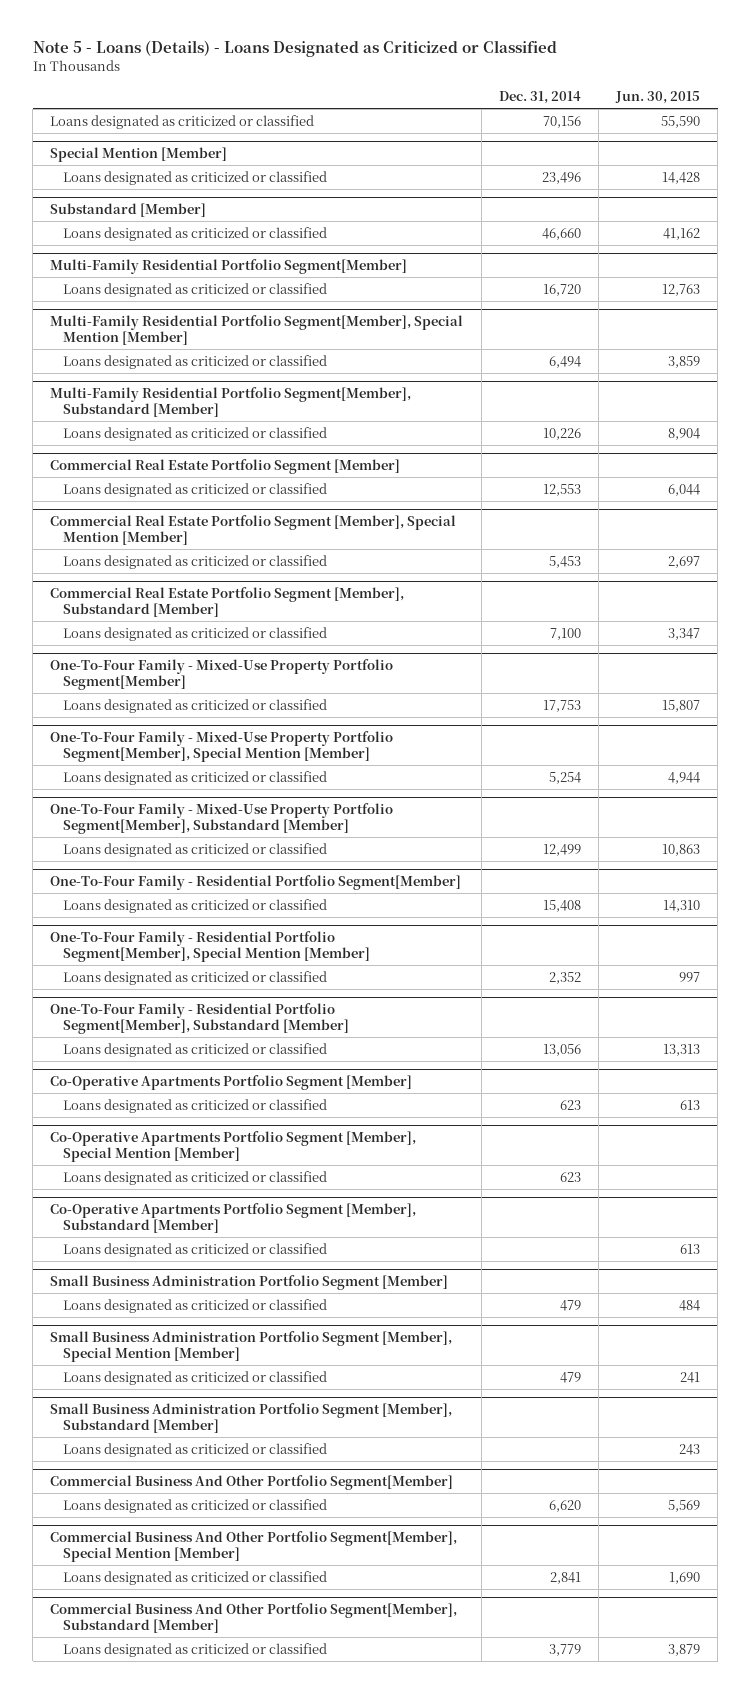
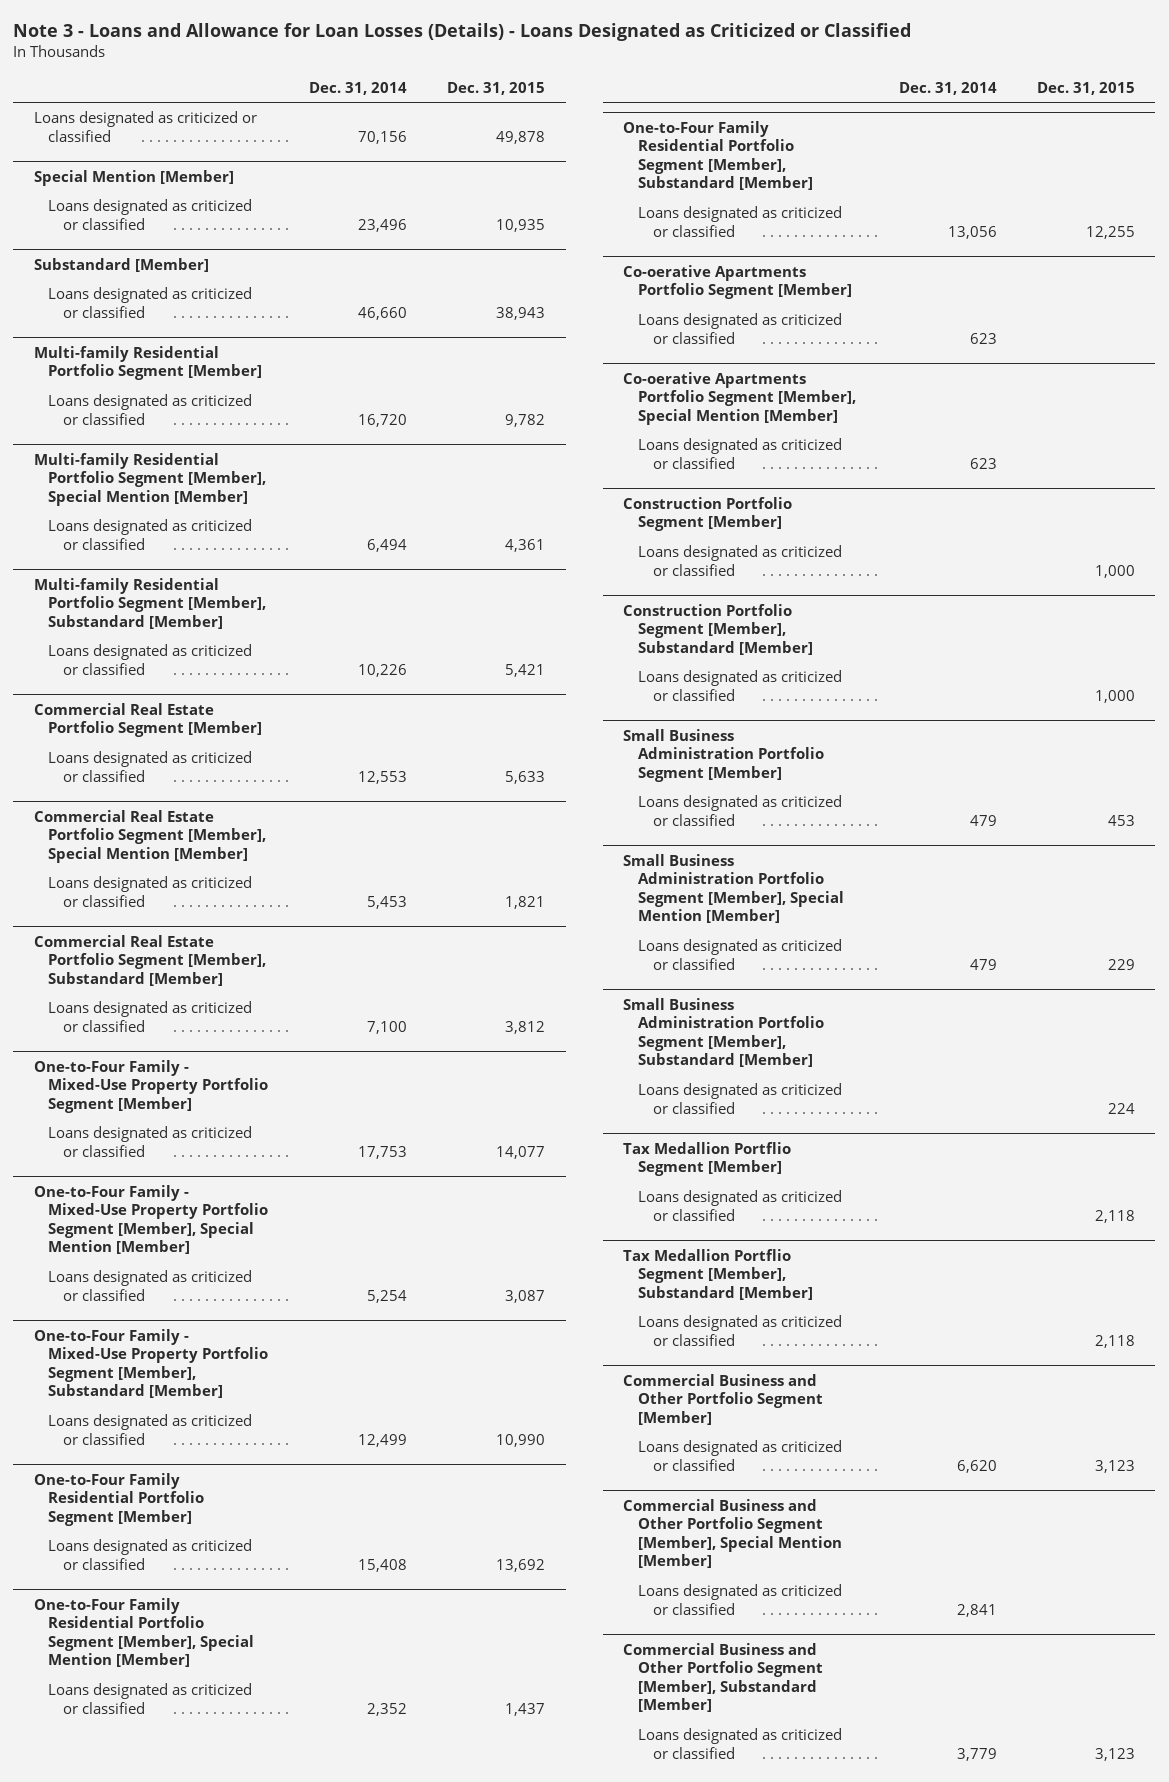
- Note 5 - Loans (Details) - Loans Designated as Criticized or Classified
+ Note 3 - Loans and Allowance for Loan Losses (Details) - Loans Designated as Criticized or Classified
- | Dec. 31, 2014 | Jun. 30, 2015
+ | Dec. 31, 2014 | Dec. 31, 2015
- Multi-Family Residential Portfolio Segment[Member]
+ Multi-family Residential Portfolio Segment [Member]
- Multi-Family Residential Portfolio Segment[Member], Special Mention [Member]
+ Multi-family Residential Portfolio Segment [Member], Special Mention [Member]
- Multi-Family Residential Portfolio Segment[Member], Substandard [Member]
+ Multi-family Residential Portfolio Segment [Member], Substandard [Member]
- One-To-Four Family - Mixed-Use Property Portfolio Segment[Member]
+ One-to-Four Family - Mixed-Use Property Portfolio Segment [Member]
- One-To-Four Family - Mixed-Use Property Portfolio Segment[Member], Special Mention [Member]
+ One-to-Four Family - Mixed-Use Property Portfolio Segment [Member], Special Mention [Member]
- One-To-Four Family - Mixed-Use Property Portfolio Segment[Member], Substandard [Member]
+ One-to-Four Family - Mixed-Use Property Portfolio Segment [Member], Substandard [Member]
- One-To-Four Family - Residential Portfolio Segment[Member]
+ One-to-Four Family Residential Portfolio Segment [Member]
- One-To-Four Family - Residential Portfolio Segment[Member], Special Mention [Member]
+ One-to-Four Family Residential Portfolio Segment [Member], Special Mention [Member]
- One-To-Four Family - Residential Portfolio Segment[Member], Substandard [Member]
+ One-to-Four Family Residential Portfolio Segment [Member], Substandard [Member]
- Co-Operative Apartments Portfolio Segment [Member]
+ Co-oerative Apartments Portfolio Segment [Member]
- Co-Operative Apartments Portfolio Segment [Member], Special Mention [Member]
+ Co-oerative Apartments Portfolio Segment [Member], Special Mention [Member]
- Co-Operative Apartments Portfolio Segment [Member], Substandard [Member]
+ Construction Portfolio Segment [Member]
+ Construction Portfolio Segment [Member], Substandard [Member]
+ Loans designated as criticized or classified | | 1,000
- Commercial Business And Other Portfolio Segment[Member]
+ Tax Medallion Portflio Segment [Member]
+ Loans designated as criticized or classified | | 2,118
+ Tax Medallion Portflio Segment [Member], Substandard [Member]
+ Loans designated as criticized or classified | | 2,118
+ Commercial Business and Other Portfolio Segment [Member]
- Commercial Business And Other Portfolio Segment[Member], Special Mention [Member]
+ Commercial Business and Other Portfolio Segment [Member], Special Mention [Member]
- Commercial Business And Other Portfolio Segment[Member], Substandard [Member]
+ Commercial Business and Other Portfolio Segment [Member], Substandard [Member]

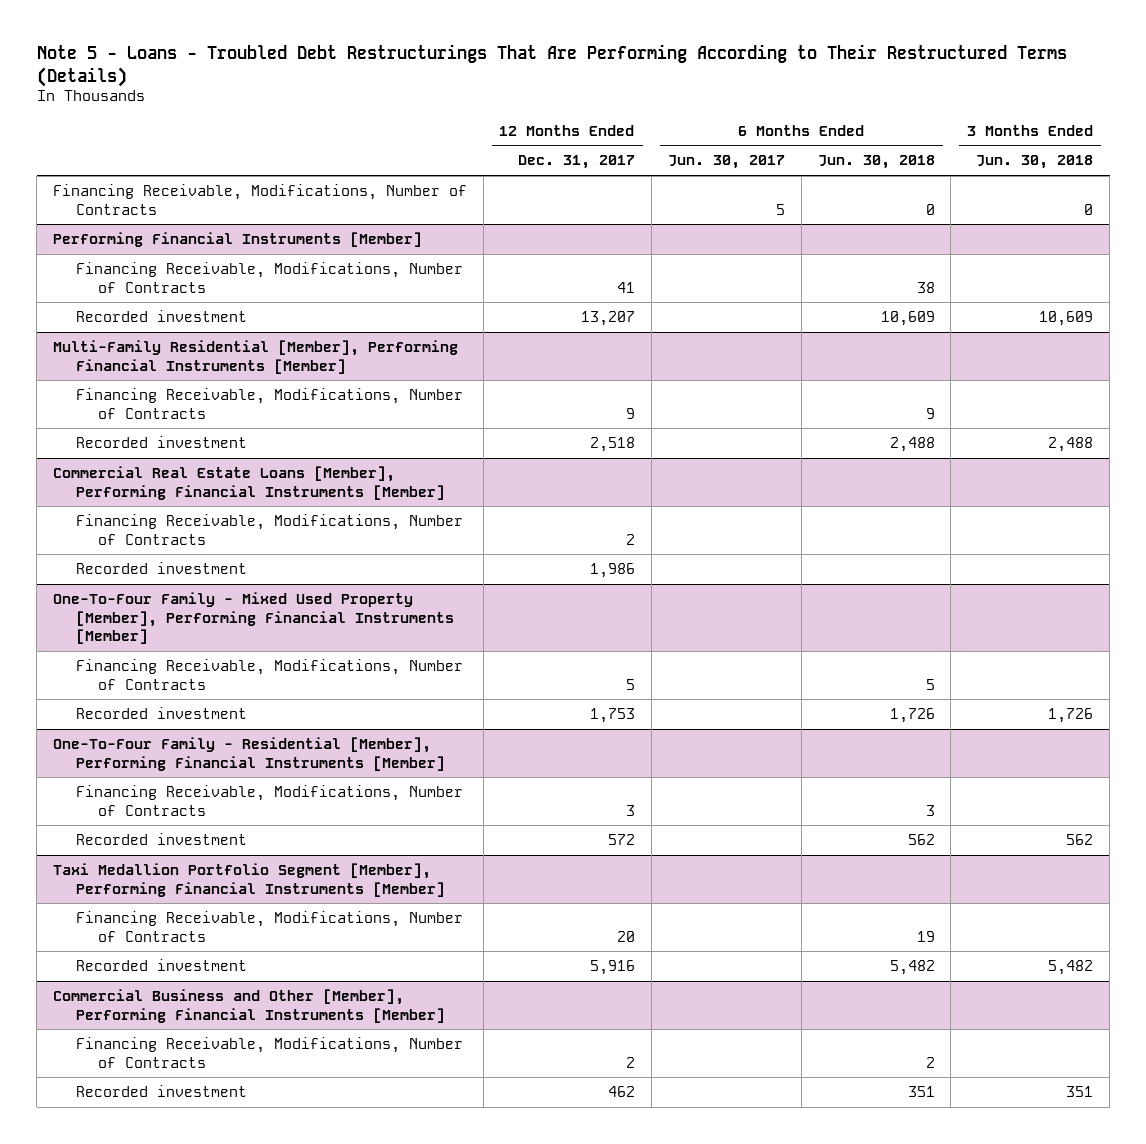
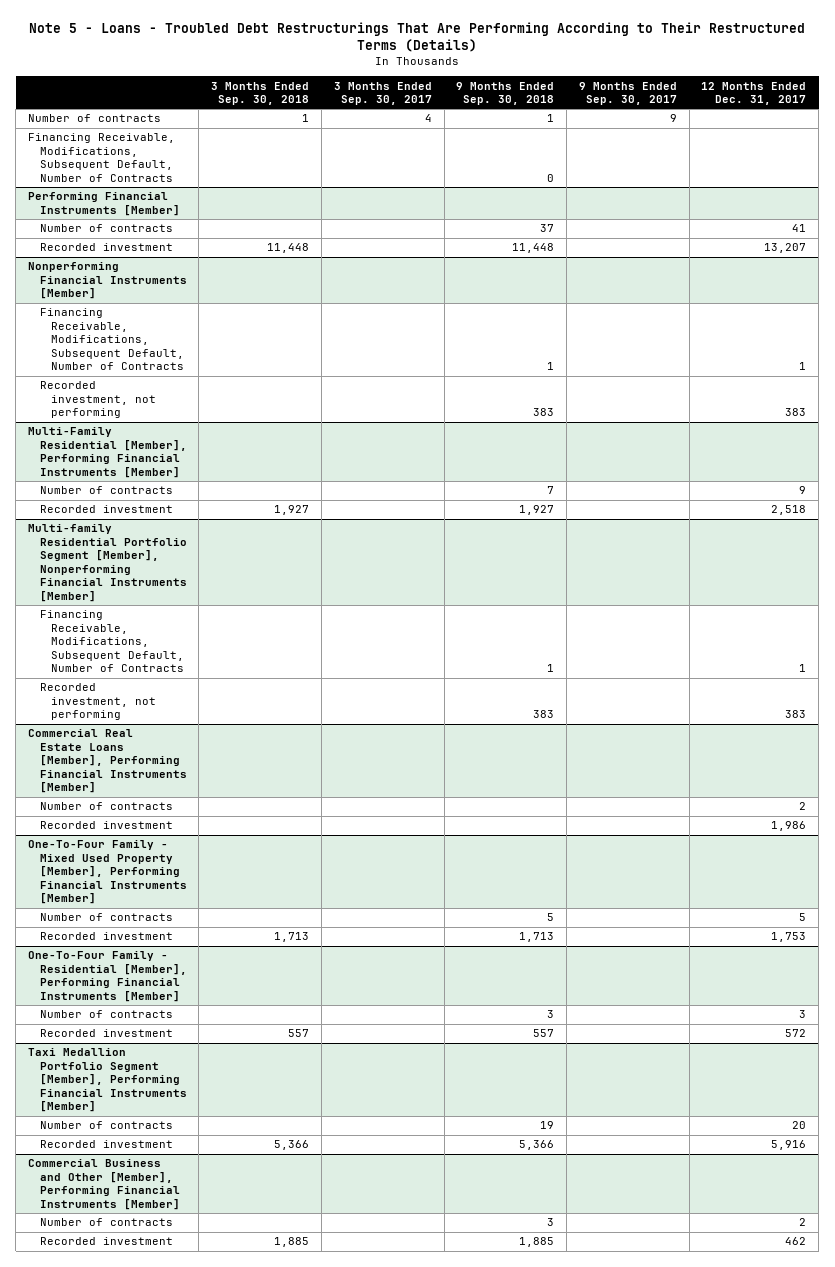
- | 12 Months Ended Dec. 31, 2017 | 6 Months Ended Jun. 30, 2017 | 6 Months Ended Jun. 30, 2018 | 3 Months Ended Jun. 30, 2018
+ | 3 Months Ended Sep. 30, 2018 | 3 Months Ended Sep. 30, 2017 | 9 Months Ended Sep. 30, 2018 | 9 Months Ended Sep. 30, 2017 | 12 Months Ended Dec. 31, 2017
- Financing Receivable, Modifications, Number of Contracts | | 5 | 0 | 0
+ Number of contracts | 1 | 4 | 1 | 9 |
+ Financing Receivable, Modifications, Subsequent Default, Number of Contracts | | | 0 | |
@ Performing Financial Instruments [Member]
- Financing Receivable, Modifications, Number of Contracts | 41 | | 38 |
+ Number of contracts | | | 37 | | 41
+ Nonperforming Financial Instruments [Member]
+ Financing Receivable, Modifications, Subsequent Default, Number of Contracts | | | 1 | | 1
+ Recorded investment, not performing | | | 383 | | 383
@ Multi-Family Residential [Member], Performing Financial Instruments [Member]
- Financing Receivable, Modifications, Number of Contracts | 9 | | 9 |
+ Number of contracts | | | 7 | | 9
+ Multi-family Residential Portfolio Segment [Member], Nonperforming Financial Instruments [Member]
+ Financing Receivable, Modifications, Subsequent Default, Number of Contracts | | | 1 | | 1
+ Recorded investment, not performing | | | 383 | | 383
@ Commercial Real Estate Loans [Member], Performing Financial Instruments [Member]
- Financing Receivable, Modifications, Number of Contracts | 2 | | |
+ Number of contracts | | | | | 2
@ One-To-Four Family - Mixed Used Property [Member], Performing Financial Instruments [Member]
- Financing Receivable, Modifications, Number of Contracts | 5 | | 5 |
+ Number of contracts | | | 5 | | 5
@ One-To-Four Family - Residential [Member], Performing Financial Instruments [Member]
- Financing Receivable, Modifications, Number of Contracts | 3 | | 3 |
+ Number of contracts | | | 3 | | 3
@ Taxi Medallion Portfolio Segment [Member], Performing Financial Instruments [Member]
- Financing Receivable, Modifications, Number of Contracts | 20 | | 19 |
+ Number of contracts | | | 19 | | 20
@ Commercial Business and Other [Member], Performing Financial Instruments [Member]
- Financing Receivable, Modifications, Number of Contracts | 2 | | 2 |
+ Number of contracts | | | 3 | | 2

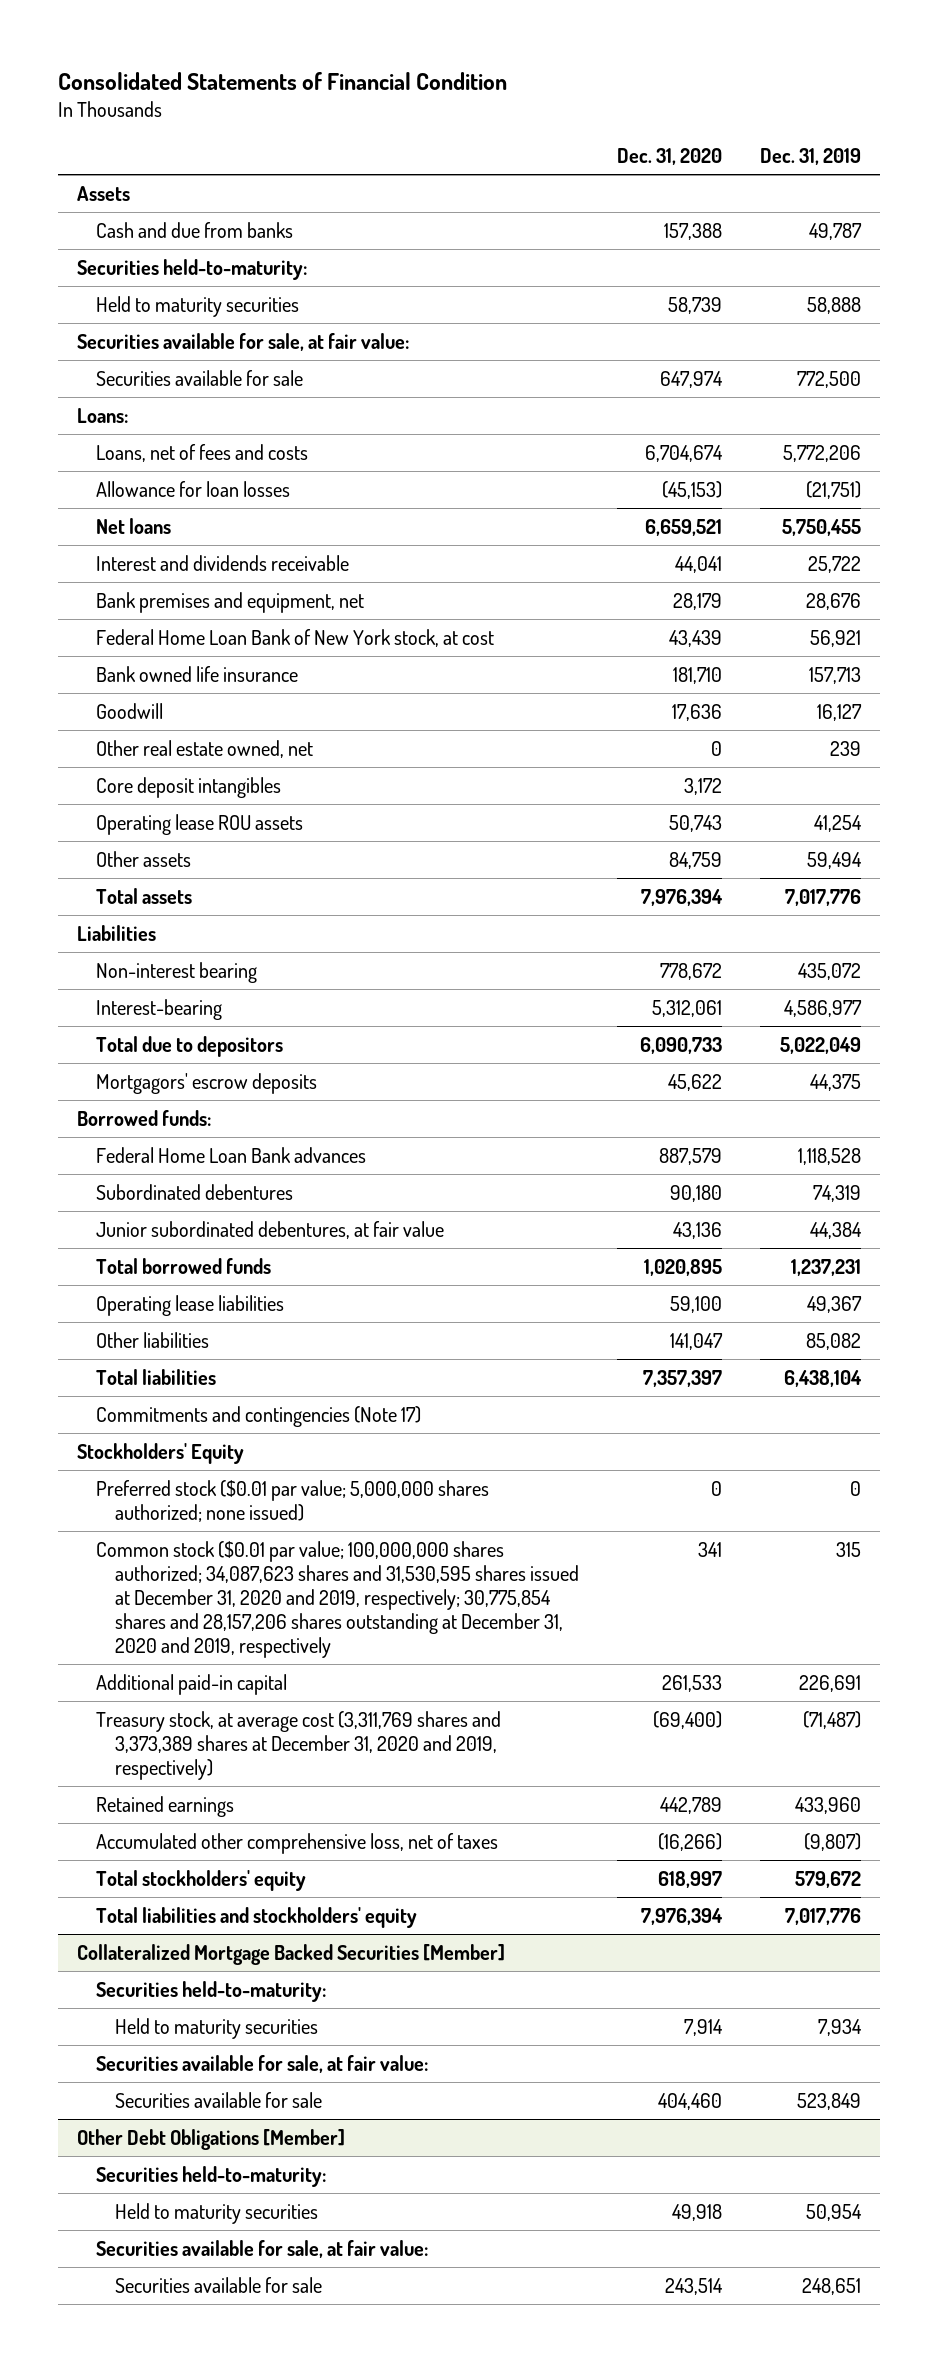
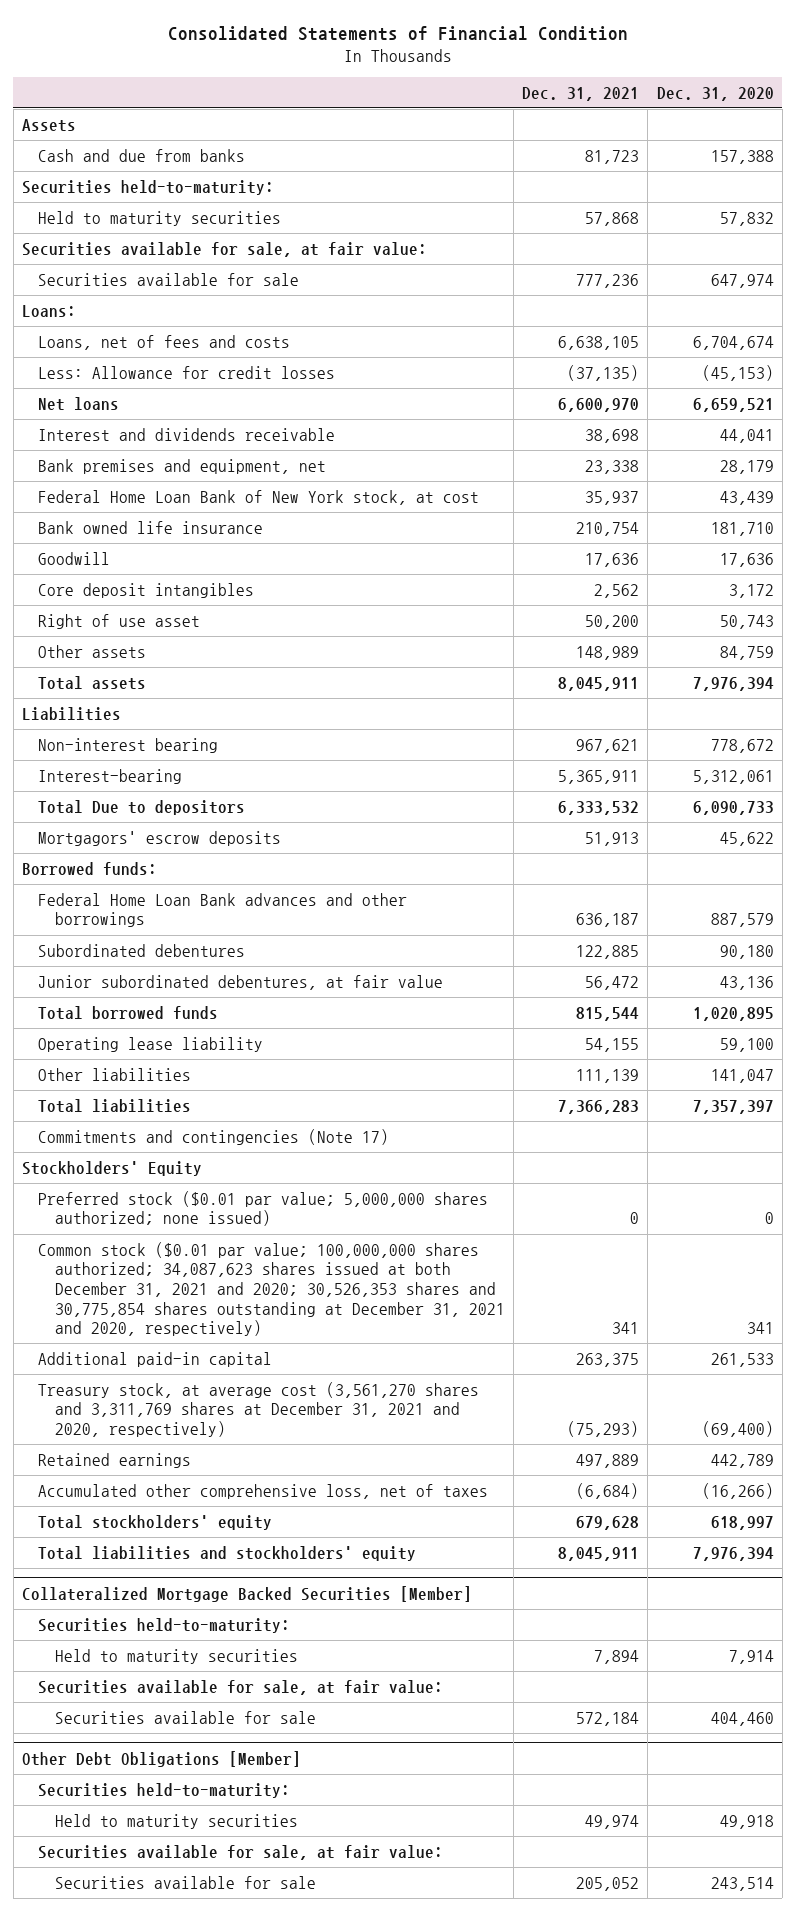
- | Dec. 31, 2020 | Dec. 31, 2019
+ | Dec. 31, 2021 | Dec. 31, 2020
- Held to maturity securities | 58,739 | 58,888
+ Held to maturity securities | 57,868 | 57,832
- Allowance for loan losses | (45,153) | (21,751)
+ Less: Allowance for credit losses | (37,135) | (45,153)
- Other real estate owned, net | 0 | 239
- Operating lease ROU assets | 50,743 | 41,254
+ Right of use asset | 50,200 | 50,743
- Total due to depositors | 6,090,733 | 5,022,049
+ Total Due to depositors | 6,333,532 | 6,090,733
- Federal Home Loan Bank advances | 887,579 | 1,118,528
+ Federal Home Loan Bank advances and other borrowings | 636,187 | 887,579
- Operating lease liabilities | 59,100 | 49,367
+ Operating lease liability | 54,155 | 59,100
- Common stock ($0.01 par value; 100,000,000 shares authorized; 34,087,623 shares and 31,530,595 shares issued at December 31, 2020 and 2019, respectively; 30,775,854 shares and 28,157,206 shares outstanding at December 31, 2020 and 2019, respectively | 341 | 315
+ Common stock ($0.01 par value; 100,000,000 shares authorized; 34,087,623 shares issued at both December 31, 2021 and 2020; 30,526,353 shares and 30,775,854 shares outstanding at December 31, 2021 and 2020, respectively) | 341 | 341
- Treasury stock, at average cost (3,311,769 shares and 3,373,389 shares at December 31, 2020 and 2019, respectively) | (69,400) | (71,487)
+ Treasury stock, at average cost (3,561,270 shares and 3,311,769 shares at December 31, 2021 and 2020, respectively) | (75,293) | (69,400)

